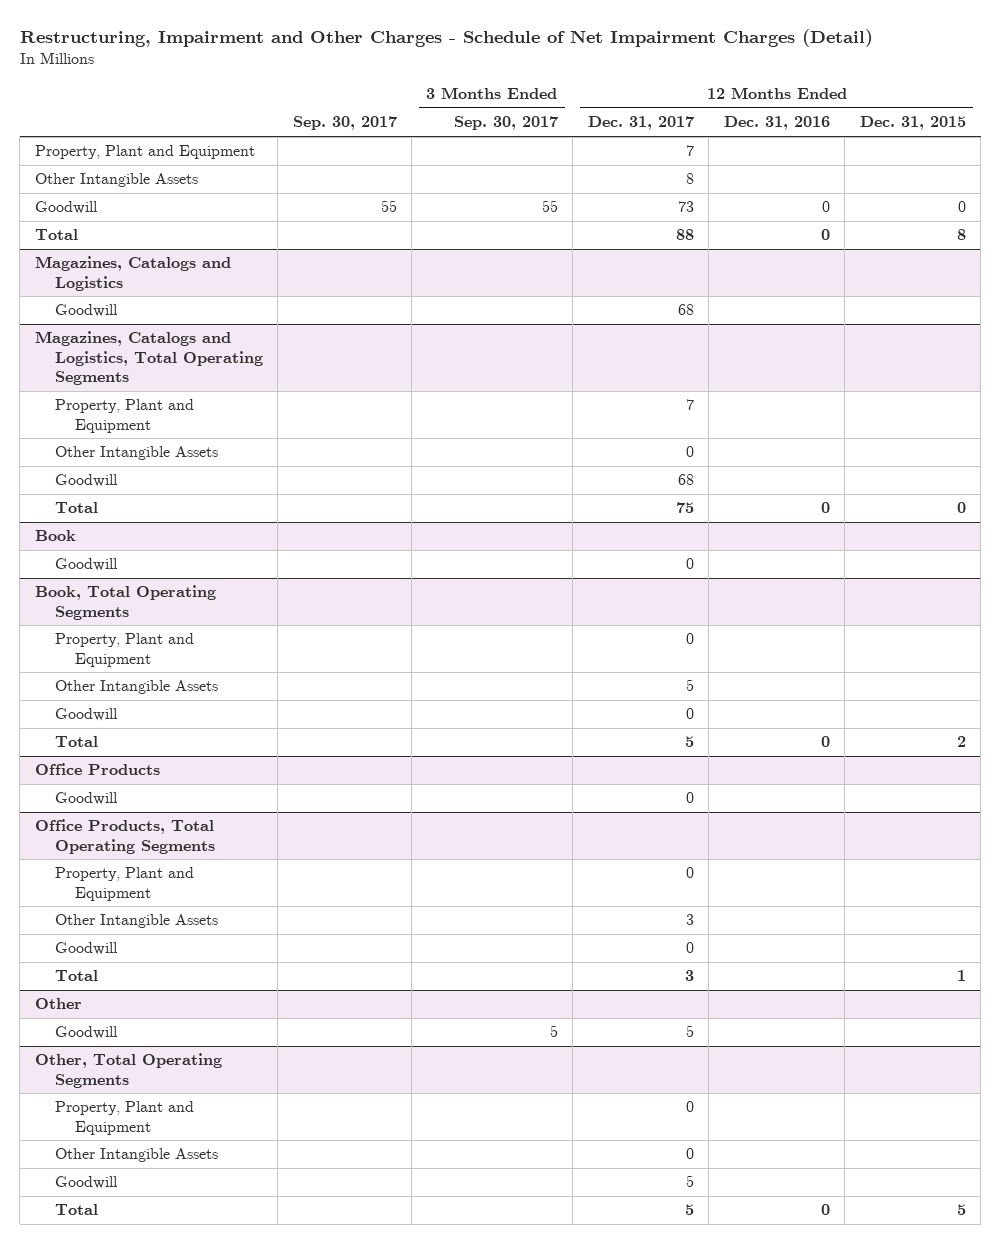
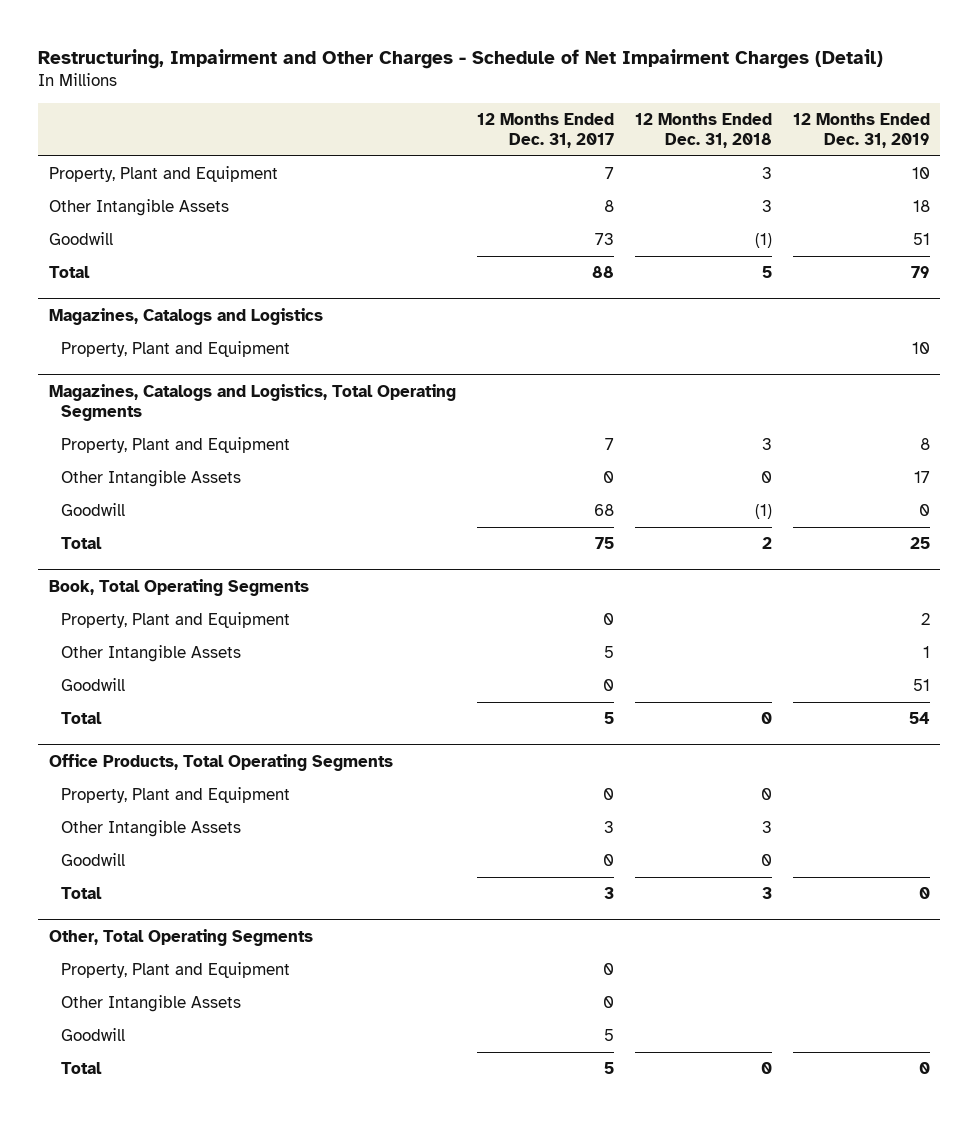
- | Sep. 30, 2017 | 3 Months Ended Sep. 30, 2017 | 12 Months Ended Dec. 31, 2017 | 12 Months Ended Dec. 31, 2016 | 12 Months Ended Dec. 31, 2015
+ | 12 Months Ended Dec. 31, 2017 | 12 Months Ended Dec. 31, 2018 | 12 Months Ended Dec. 31, 2019
@ Magazines, Catalogs and Logistics
- Goodwill | | | 68 | |
+ Property, Plant and Equipment | | | 10
- Book
- Goodwill | | | 0 | |
- Office Products
- Goodwill | | | 0 | |
- Other
- Goodwill | | 5 | 5 | |

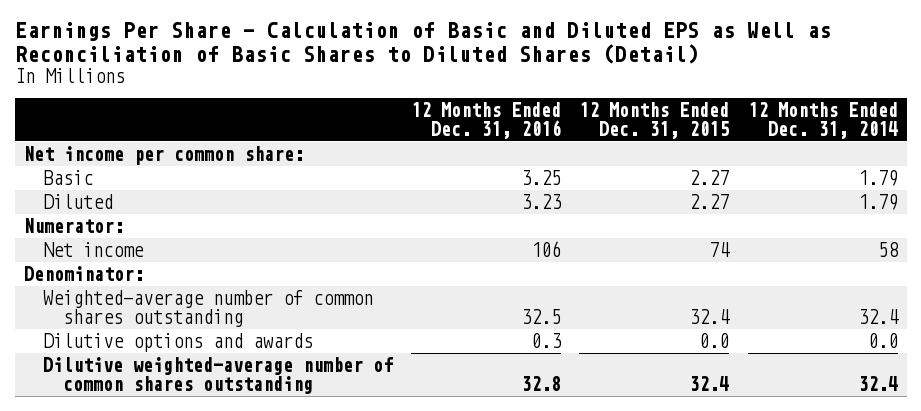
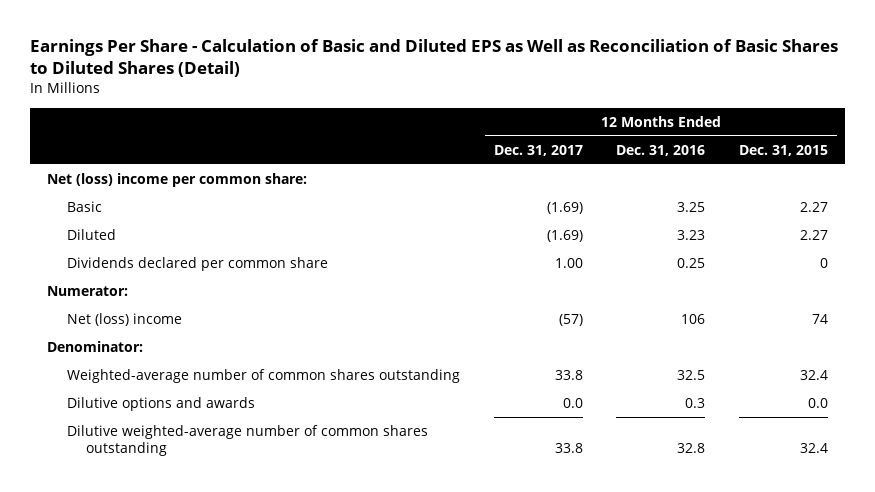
- | 12 Months Ended Dec. 31, 2016 | 12 Months Ended Dec. 31, 2015 | 12 Months Ended Dec. 31, 2014
+ | 12 Months Ended Dec. 31, 2017 | 12 Months Ended Dec. 31, 2016 | 12 Months Ended Dec. 31, 2015
- Net income per common share:
+ Net (loss) income per common share:
+ Dividends declared per common share | 1.00 | 0.25 | 0
- Net income | 106 | 74 | 58
+ Net (loss) income | (57) | 106 | 74

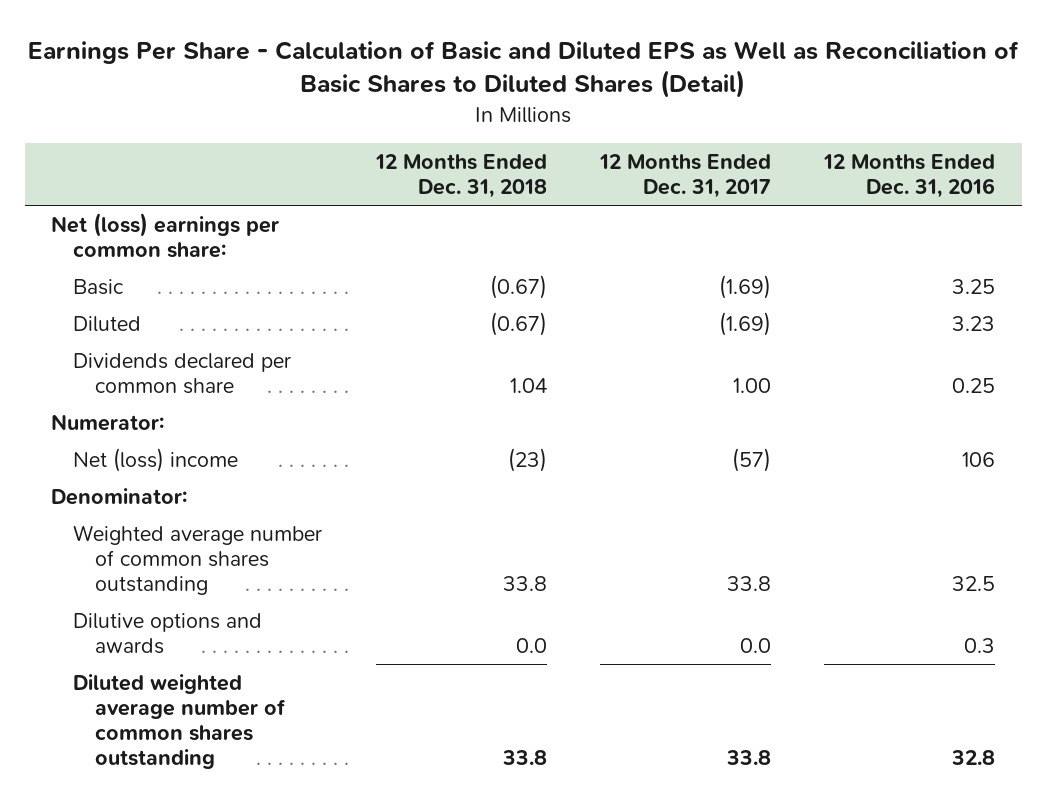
- | 12 Months Ended Dec. 31, 2017 | 12 Months Ended Dec. 31, 2016 | 12 Months Ended Dec. 31, 2015
+ | 12 Months Ended Dec. 31, 2018 | 12 Months Ended Dec. 31, 2017 | 12 Months Ended Dec. 31, 2016
- Net (loss) income per common share:
+ Net (loss) earnings per common share:
- Weighted-average number of common shares outstanding | 33.8 | 32.5 | 32.4
+ Weighted average number of common shares outstanding | 33.8 | 33.8 | 32.5
- Dilutive weighted-average number of common shares outstanding | 33.8 | 32.8 | 32.4
+ Diluted weighted average number of common shares outstanding | 33.8 | 33.8 | 32.8

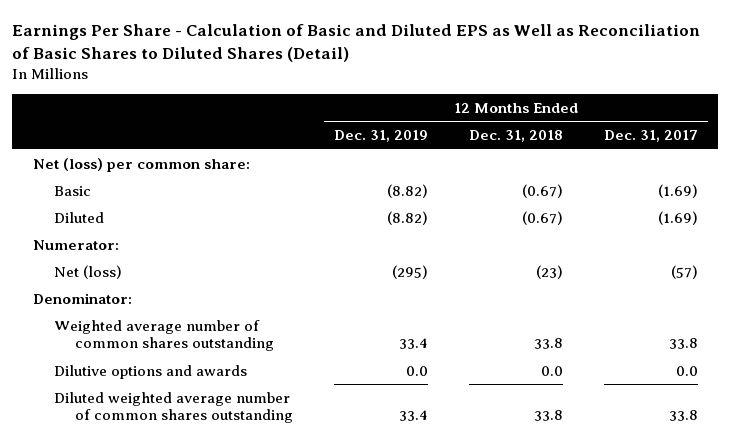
- | 12 Months Ended Dec. 31, 2018 | 12 Months Ended Dec. 31, 2017 | 12 Months Ended Dec. 31, 2016
+ | 12 Months Ended Dec. 31, 2019 | 12 Months Ended Dec. 31, 2018 | 12 Months Ended Dec. 31, 2017
- Net (loss) earnings per common share:
+ Net (loss) per common share:
- Dividends declared per common share | 1.04 | 1.00 | 0.25
- Net (loss) income | (23) | (57) | 106
+ Net (loss) | (295) | (23) | (57)

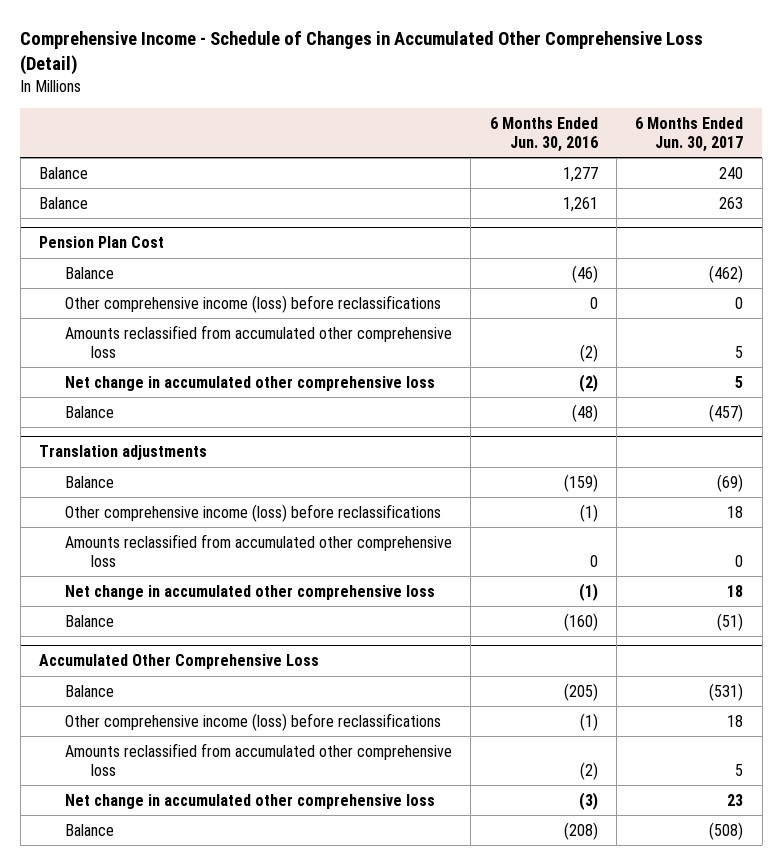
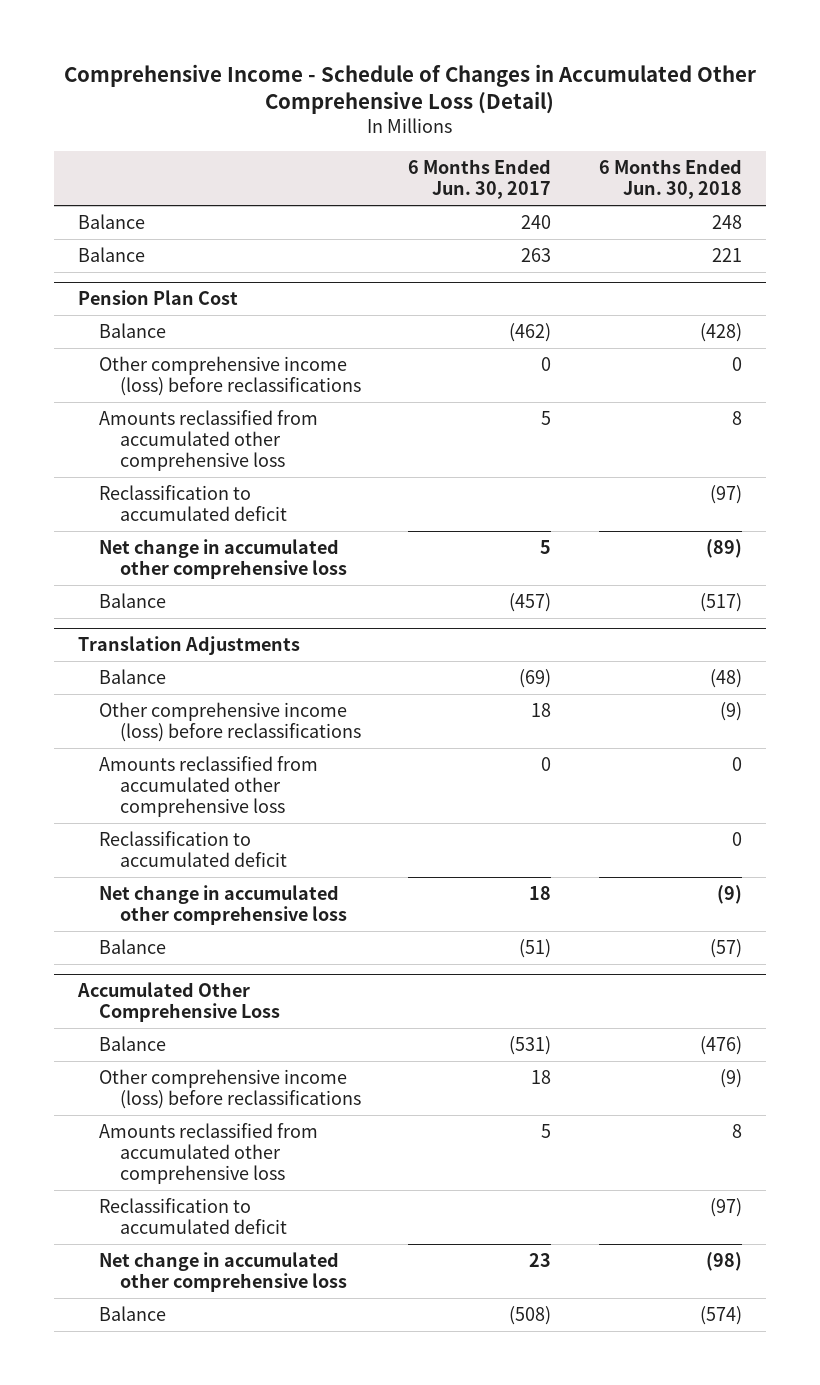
- | 6 Months Ended Jun. 30, 2016 | 6 Months Ended Jun. 30, 2017
+ | 6 Months Ended Jun. 30, 2017 | 6 Months Ended Jun. 30, 2018
@ Pension Plan Cost
+ Reclassification to accumulated deficit | | (97)
- Translation adjustments
+ Translation Adjustments
+ Reclassification to accumulated deficit | | 0
@ Accumulated Other Comprehensive Loss
+ Reclassification to accumulated deficit | | (97)

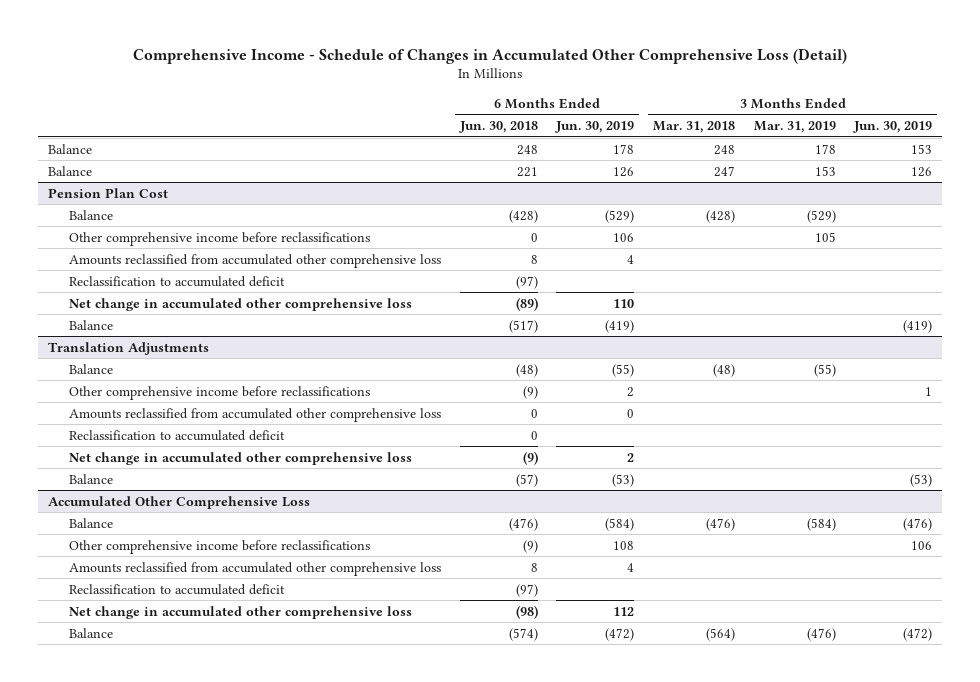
- | 6 Months Ended Jun. 30, 2017 | 6 Months Ended Jun. 30, 2018
+ | 6 Months Ended Jun. 30, 2018 | 6 Months Ended Jun. 30, 2019 | 3 Months Ended Mar. 31, 2018 | 3 Months Ended Mar. 31, 2019 | 3 Months Ended Jun. 30, 2019
@ Pension Plan Cost
- Other comprehensive income (loss) before reclassifications | 0 | 0
+ Other comprehensive income before reclassifications | 0 | 106 | | 105 |
@ Translation Adjustments
- Other comprehensive income (loss) before reclassifications | 18 | (9)
+ Other comprehensive income before reclassifications | (9) | 2 | | | 1
@ Accumulated Other Comprehensive Loss
- Other comprehensive income (loss) before reclassifications | 18 | (9)
+ Other comprehensive income before reclassifications | (9) | 108 | | | 106

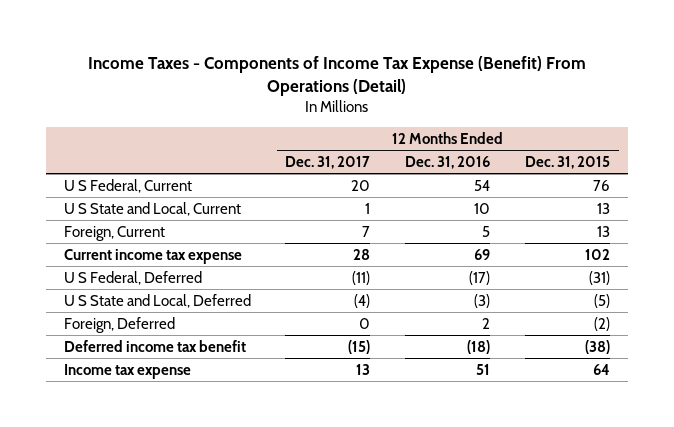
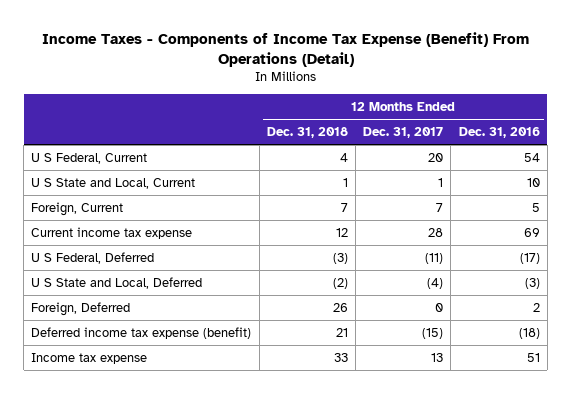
- | 12 Months Ended Dec. 31, 2017 | 12 Months Ended Dec. 31, 2016 | 12 Months Ended Dec. 31, 2015
+ | 12 Months Ended Dec. 31, 2018 | 12 Months Ended Dec. 31, 2017 | 12 Months Ended Dec. 31, 2016
- Deferred income tax benefit | (15) | (18) | (38)
+ Deferred income tax expense (benefit) | 21 | (15) | (18)

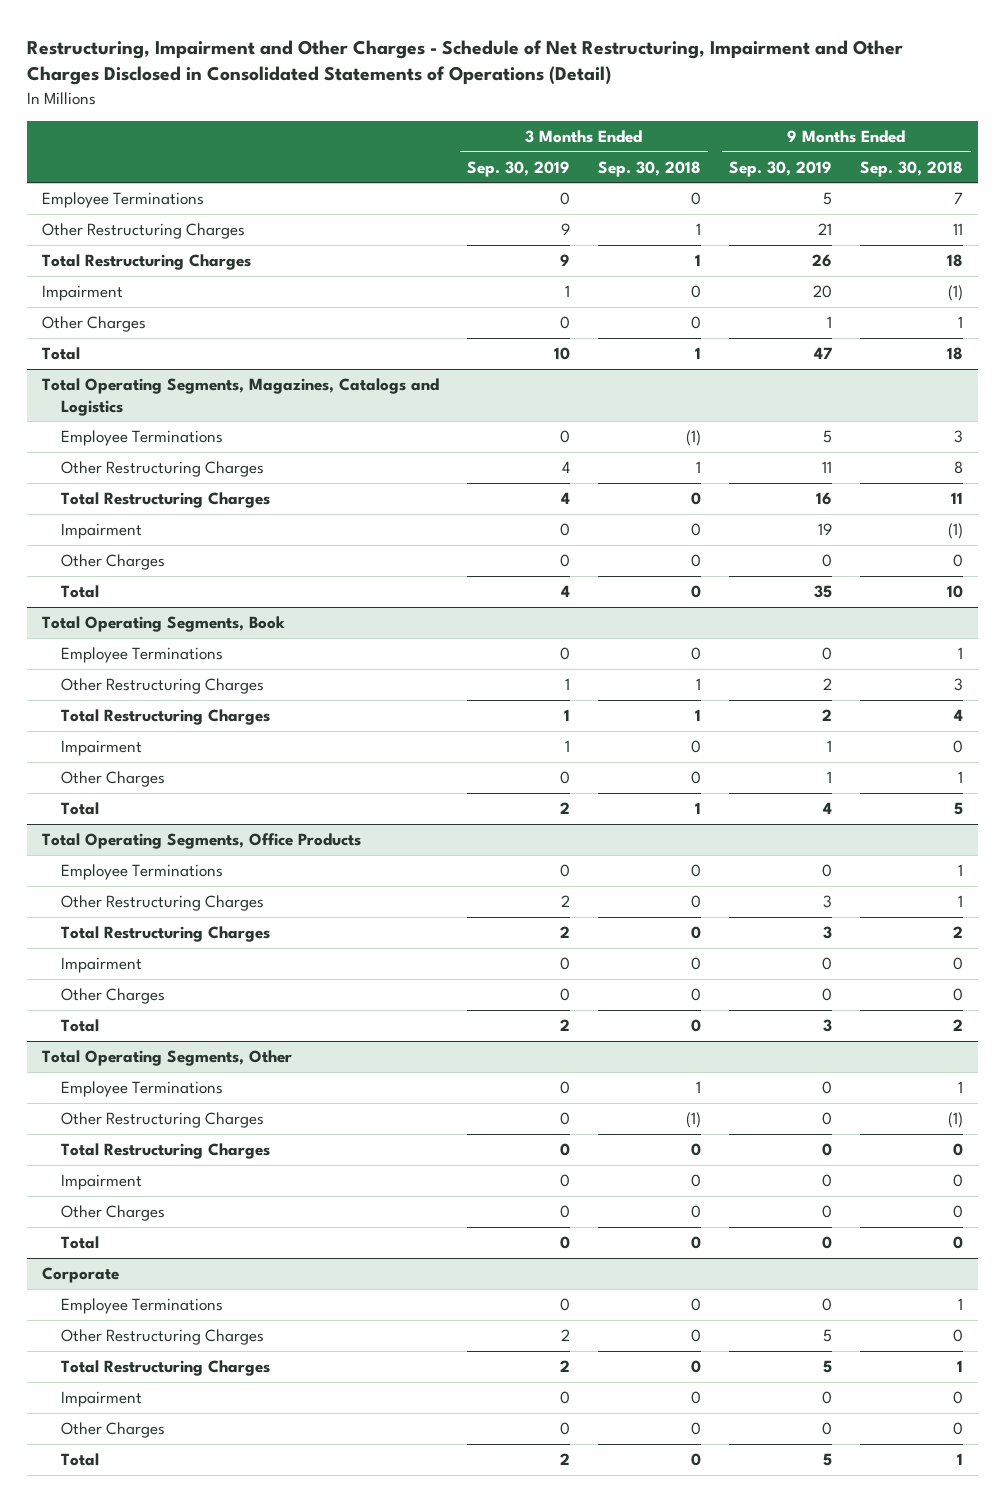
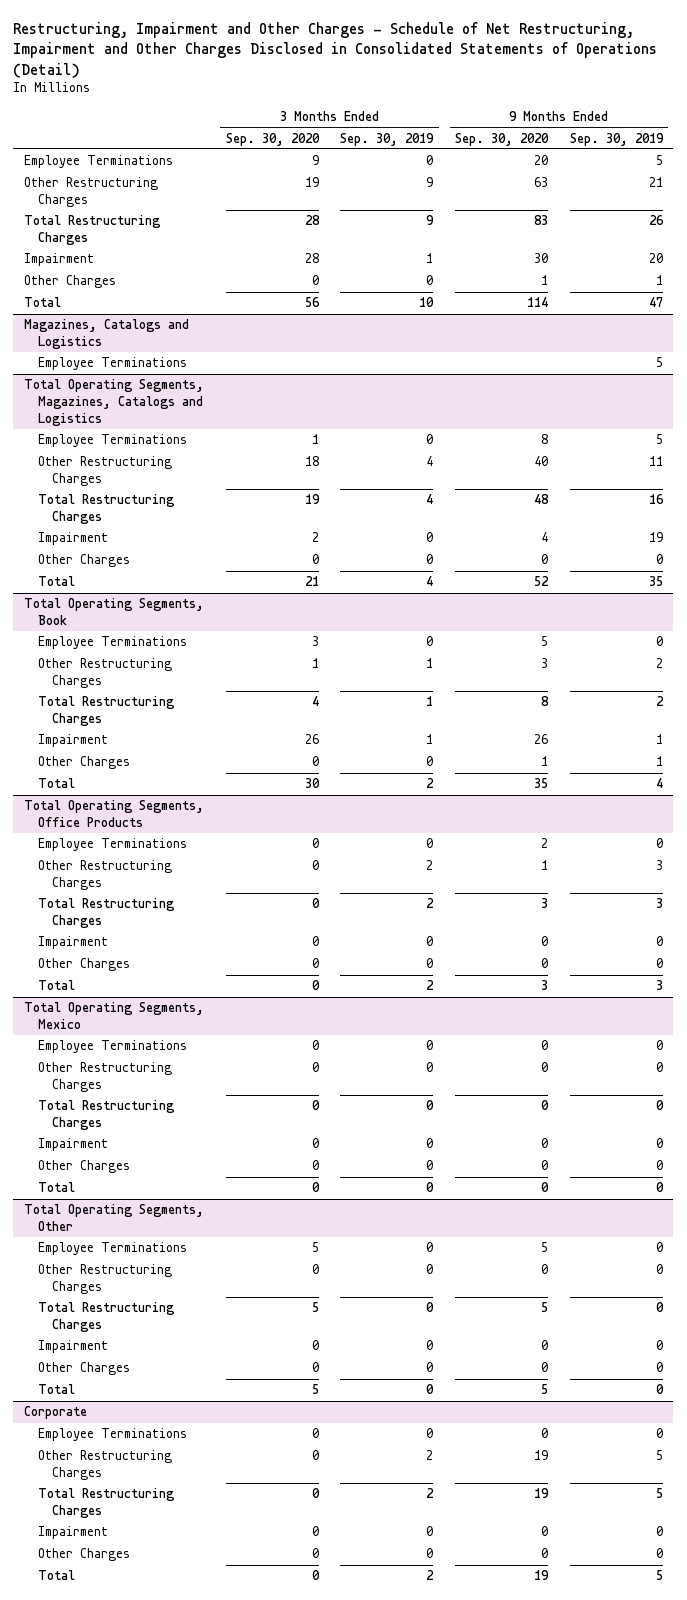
- | 3 Months Ended Sep. 30, 2019 | 3 Months Ended Sep. 30, 2018 | 9 Months Ended Sep. 30, 2019 | 9 Months Ended Sep. 30, 2018
+ | 3 Months Ended Sep. 30, 2020 | 3 Months Ended Sep. 30, 2019 | 9 Months Ended Sep. 30, 2020 | 9 Months Ended Sep. 30, 2019
+ Magazines, Catalogs and Logistics
+ Employee Terminations | | | | 5
+ Total Operating Segments, Mexico
+ Employee Terminations | 0 | 0 | 0 | 0
+ Other Restructuring Charges | 0 | 0 | 0 | 0
+ Total Restructuring Charges | 0 | 0 | 0 | 0
+ Impairment | 0 | 0 | 0 | 0
+ Other Charges | 0 | 0 | 0 | 0
+ Total | 0 | 0 | 0 | 0

